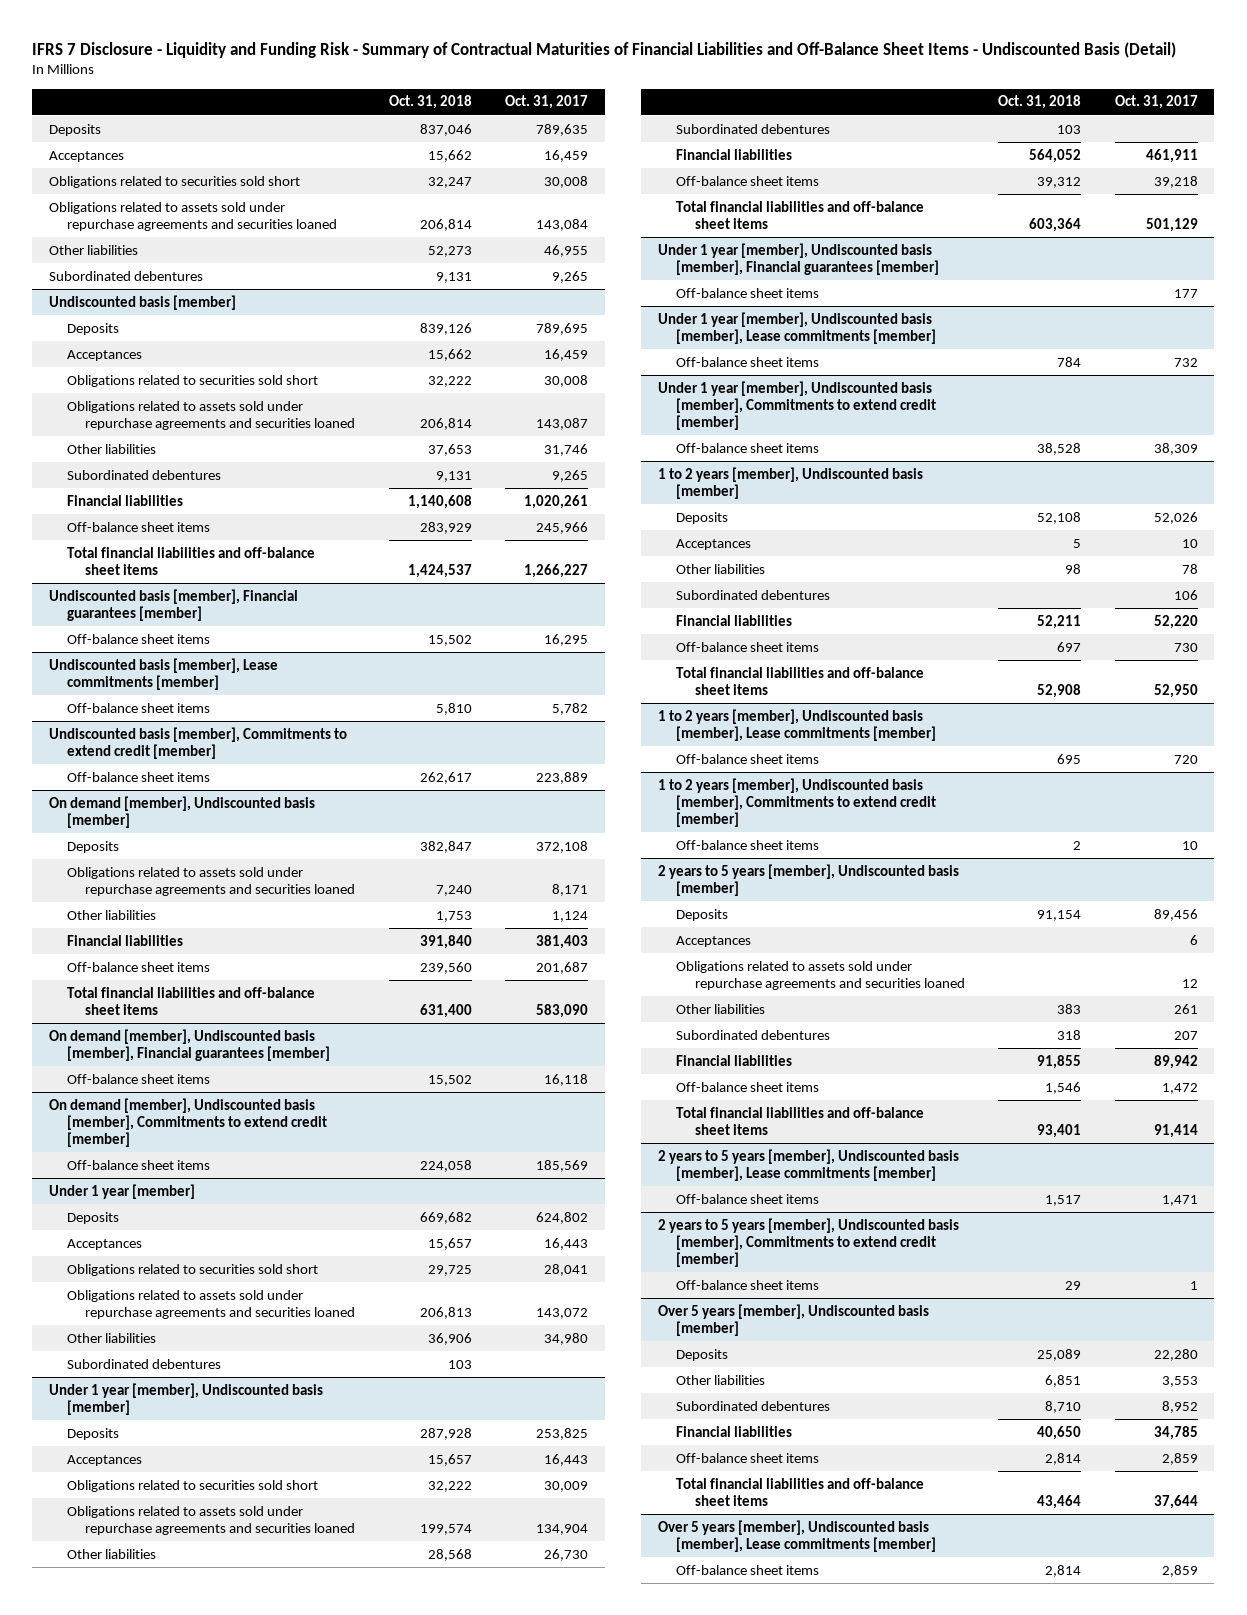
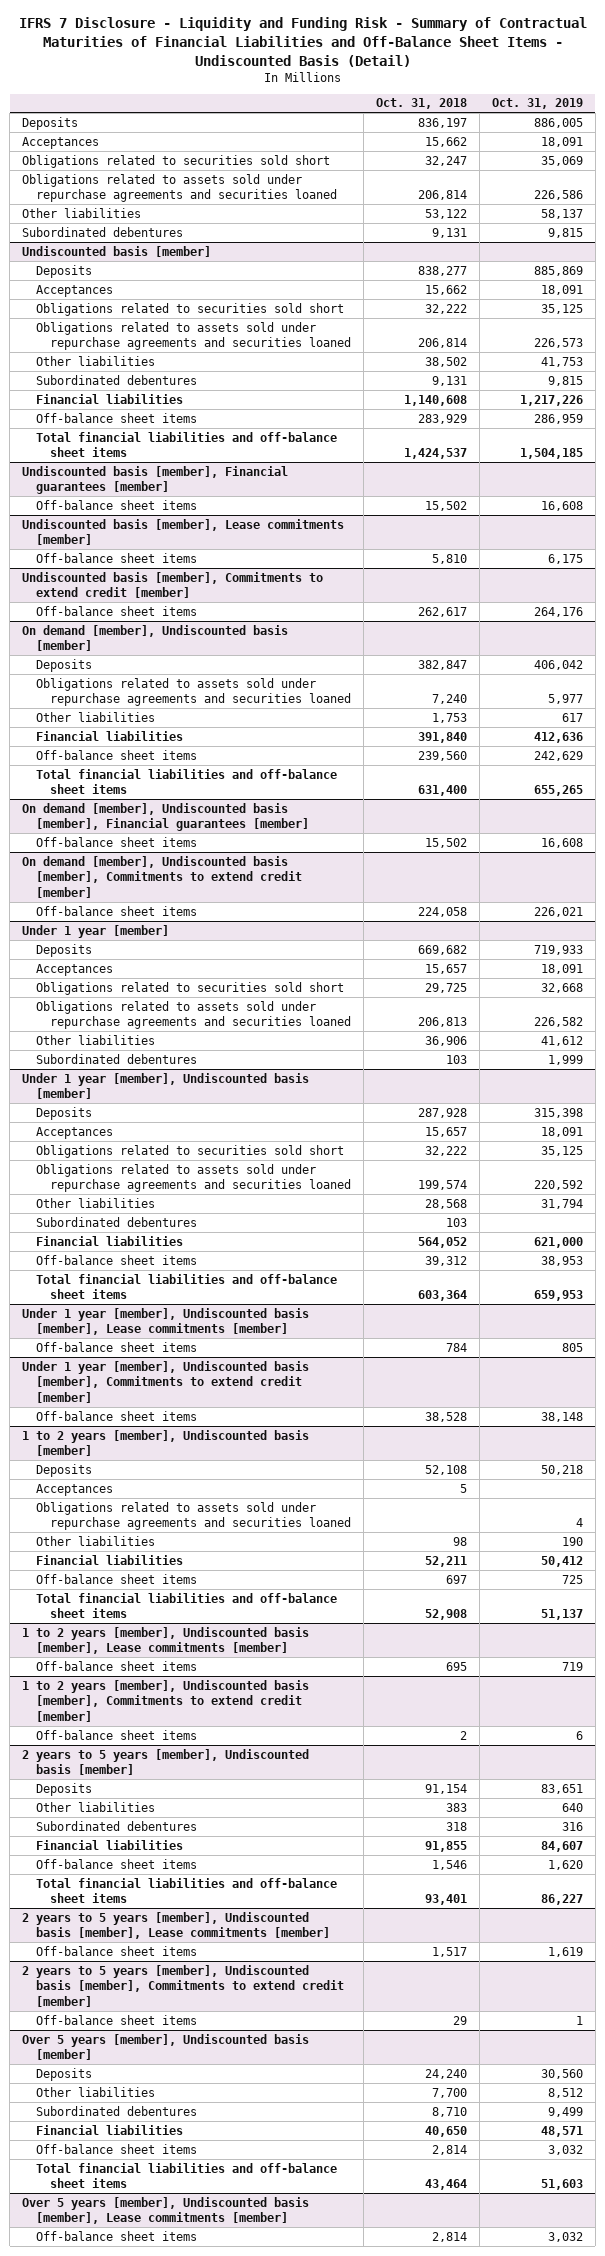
- | Oct. 31, 2018 | Oct. 31, 2017
+ | Oct. 31, 2018 | Oct. 31, 2019
- Deposits | 837,046 | 789,635
+ Deposits | 836,197 | 886,005
- Other liabilities | 52,273 | 46,955
+ Other liabilities | 53,122 | 58,137
@ Undiscounted basis [member]
- Deposits | 839,126 | 789,695
+ Deposits | 838,277 | 885,869
- Other liabilities | 37,653 | 31,746
+ Other liabilities | 38,502 | 41,753
- Under 1 year [member], Undiscounted basis [member], Financial guarantees [member]
- Off-balance sheet items | | 177
@ 1 to 2 years [member], Undiscounted basis [member]
+ Obligations related to assets sold under repurchase agreements and securities loaned | | 4
- Subordinated debentures | | 106
@ 2 years to 5 years [member], Undiscounted basis [member]
- Acceptances | | 6
- Obligations related to assets sold under repurchase agreements and securities loaned | | 12
@ Over 5 years [member], Undiscounted basis [member]
- Deposits | 25,089 | 22,280
- Other liabilities | 6,851 | 3,553
+ Deposits | 24,240 | 30,560
+ Other liabilities | 7,700 | 8,512

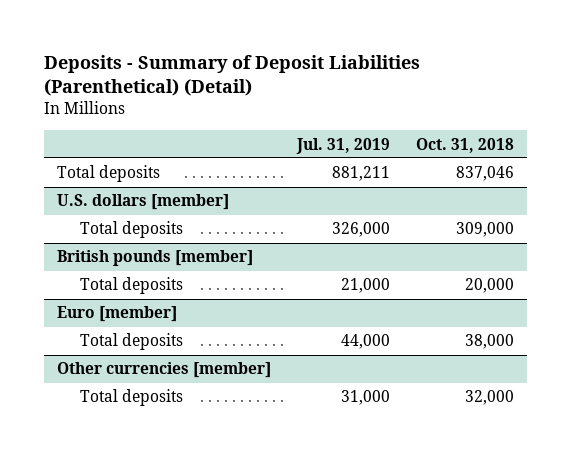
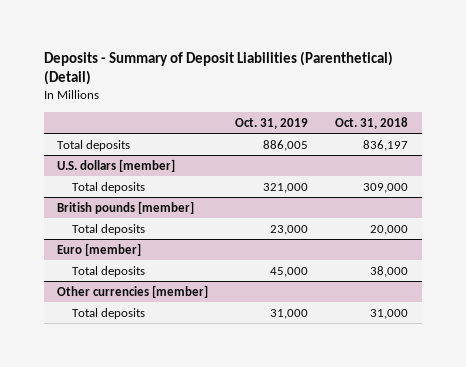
- | Jul. 31, 2019 | Oct. 31, 2018
+ | Oct. 31, 2019 | Oct. 31, 2018
- Total deposits | 881,211 | 837,046
+ Total deposits | 886,005 | 836,197
@ Other currencies [member]
- Total deposits | 31,000 | 32,000
+ Total deposits | 31,000 | 31,000

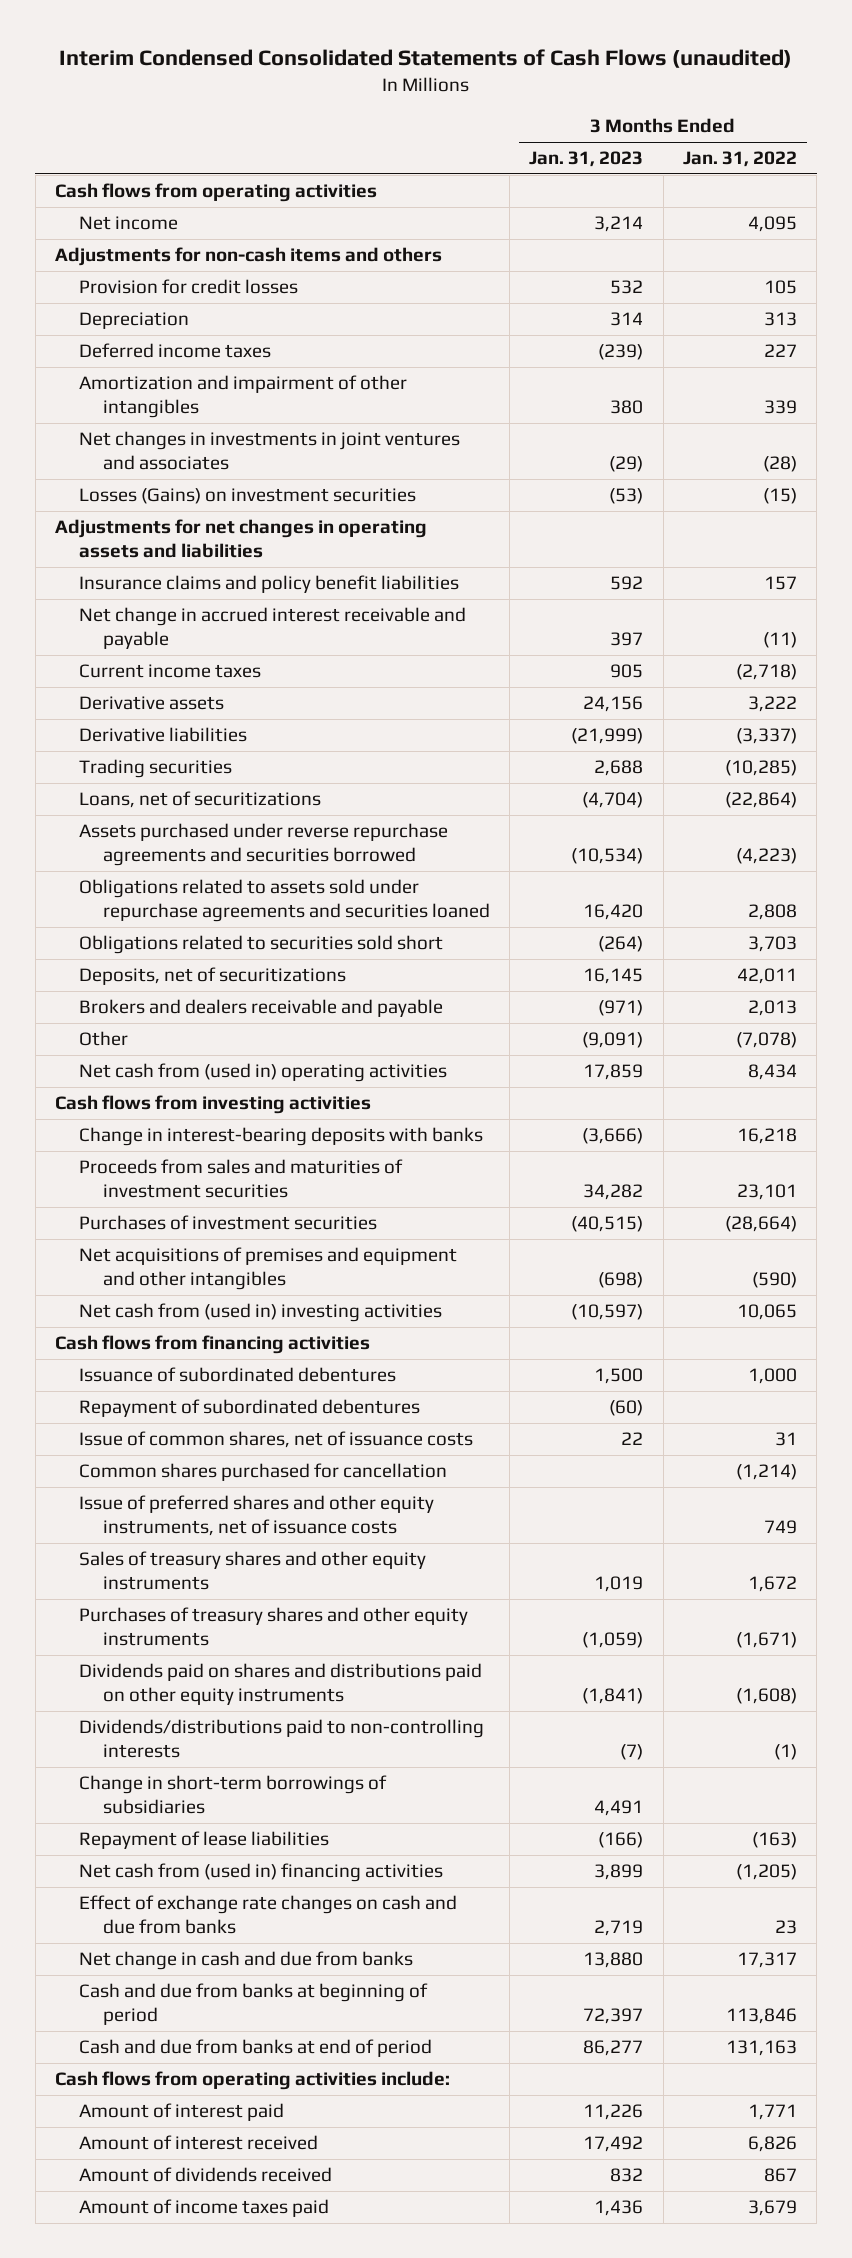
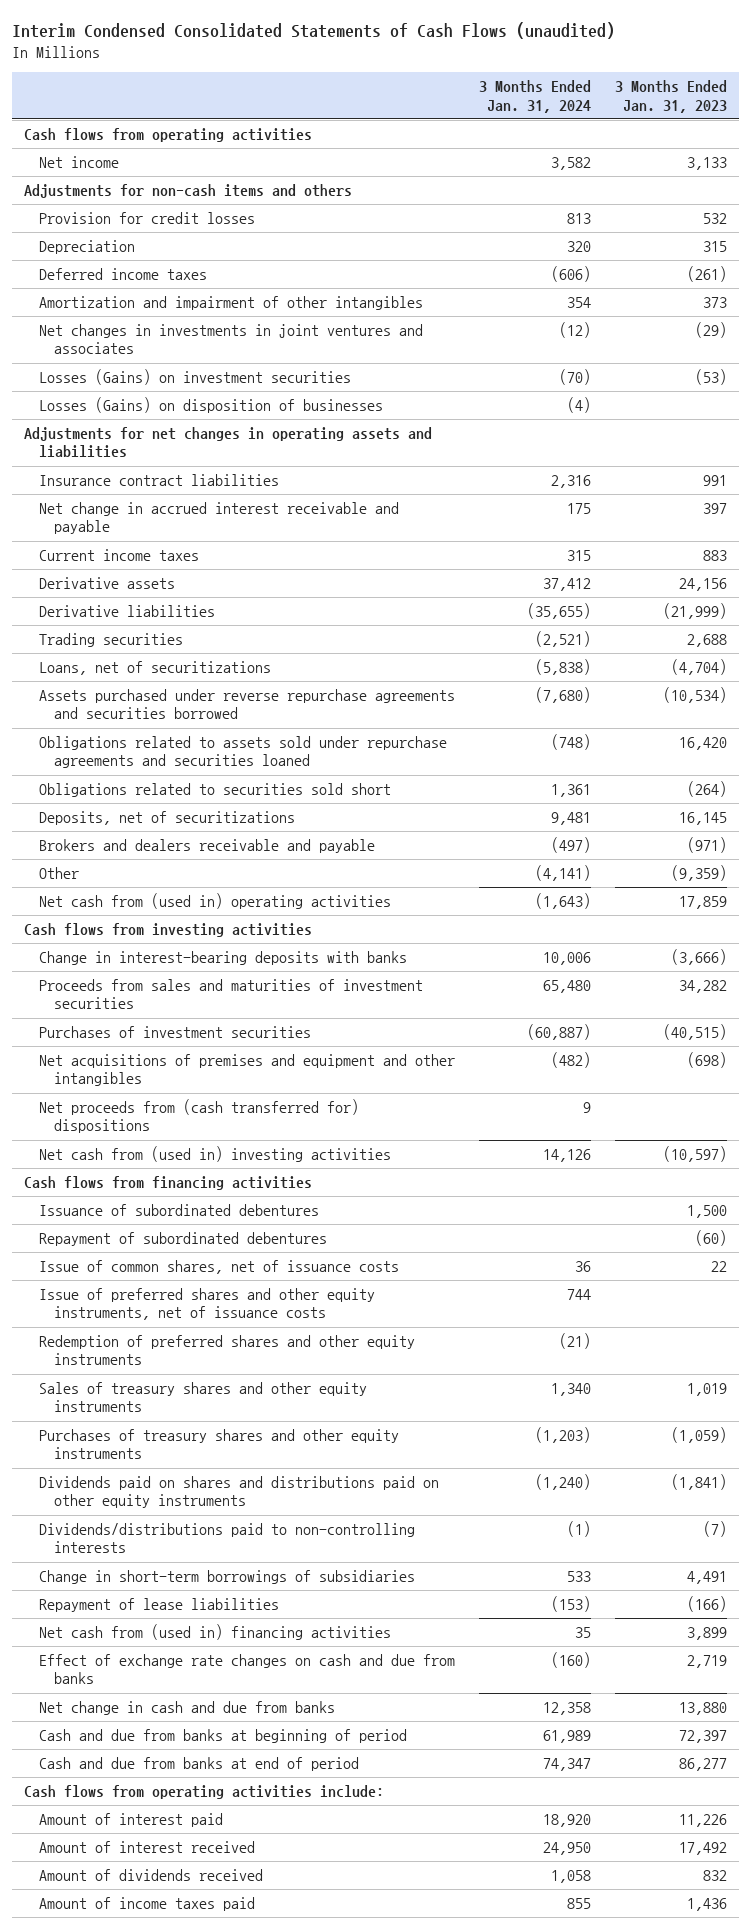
- | 3 Months Ended Jan. 31, 2023 | 3 Months Ended Jan. 31, 2022
+ | 3 Months Ended Jan. 31, 2024 | 3 Months Ended Jan. 31, 2023
- Net income | 3,214 | 4,095
+ Net income | 3,582 | 3,133
- Depreciation | 314 | 313
- Deferred income taxes | (239) | 227
- Amortization and impairment of other intangibles | 380 | 339
+ Depreciation | 320 | 315
+ Deferred income taxes | (606) | (261)
+ Amortization and impairment of other intangibles | 354 | 373
+ Losses (Gains) on disposition of businesses | (4) |
- Insurance claims and policy benefit liabilities | 592 | 157
+ Insurance contract liabilities | 2,316 | 991
- Current income taxes | 905 | (2,718)
+ Current income taxes | 315 | 883
- Other | (9,091) | (7,078)
+ Other | (4,141) | (9,359)
+ Net proceeds from (cash transferred for) dispositions | 9 |
- Common shares purchased for cancellation | | (1,214)
+ Redemption of preferred shares and other equity instruments | (21) |

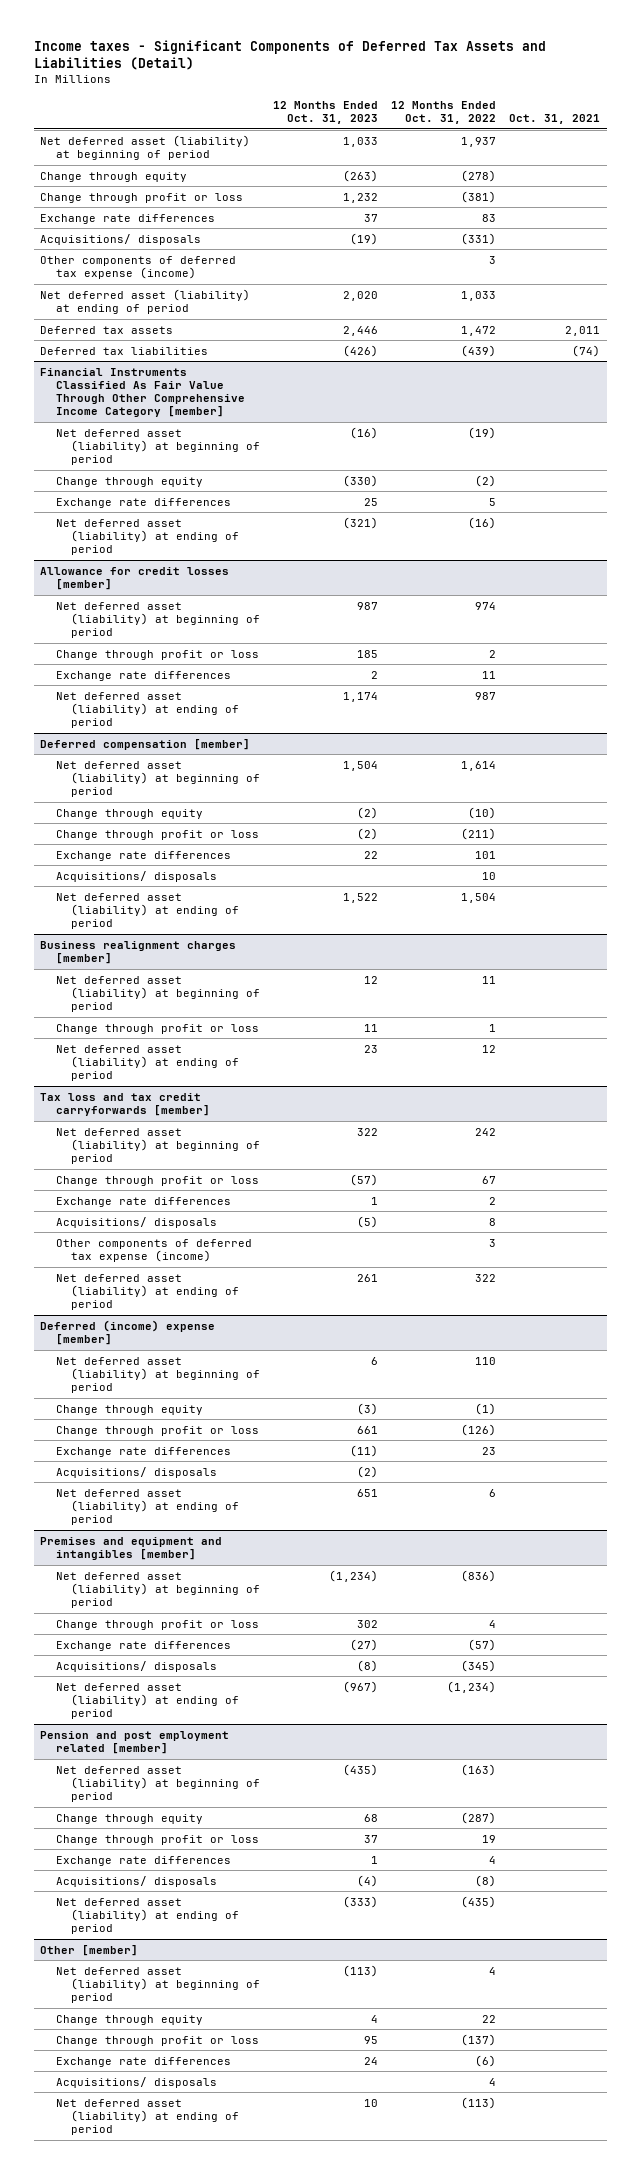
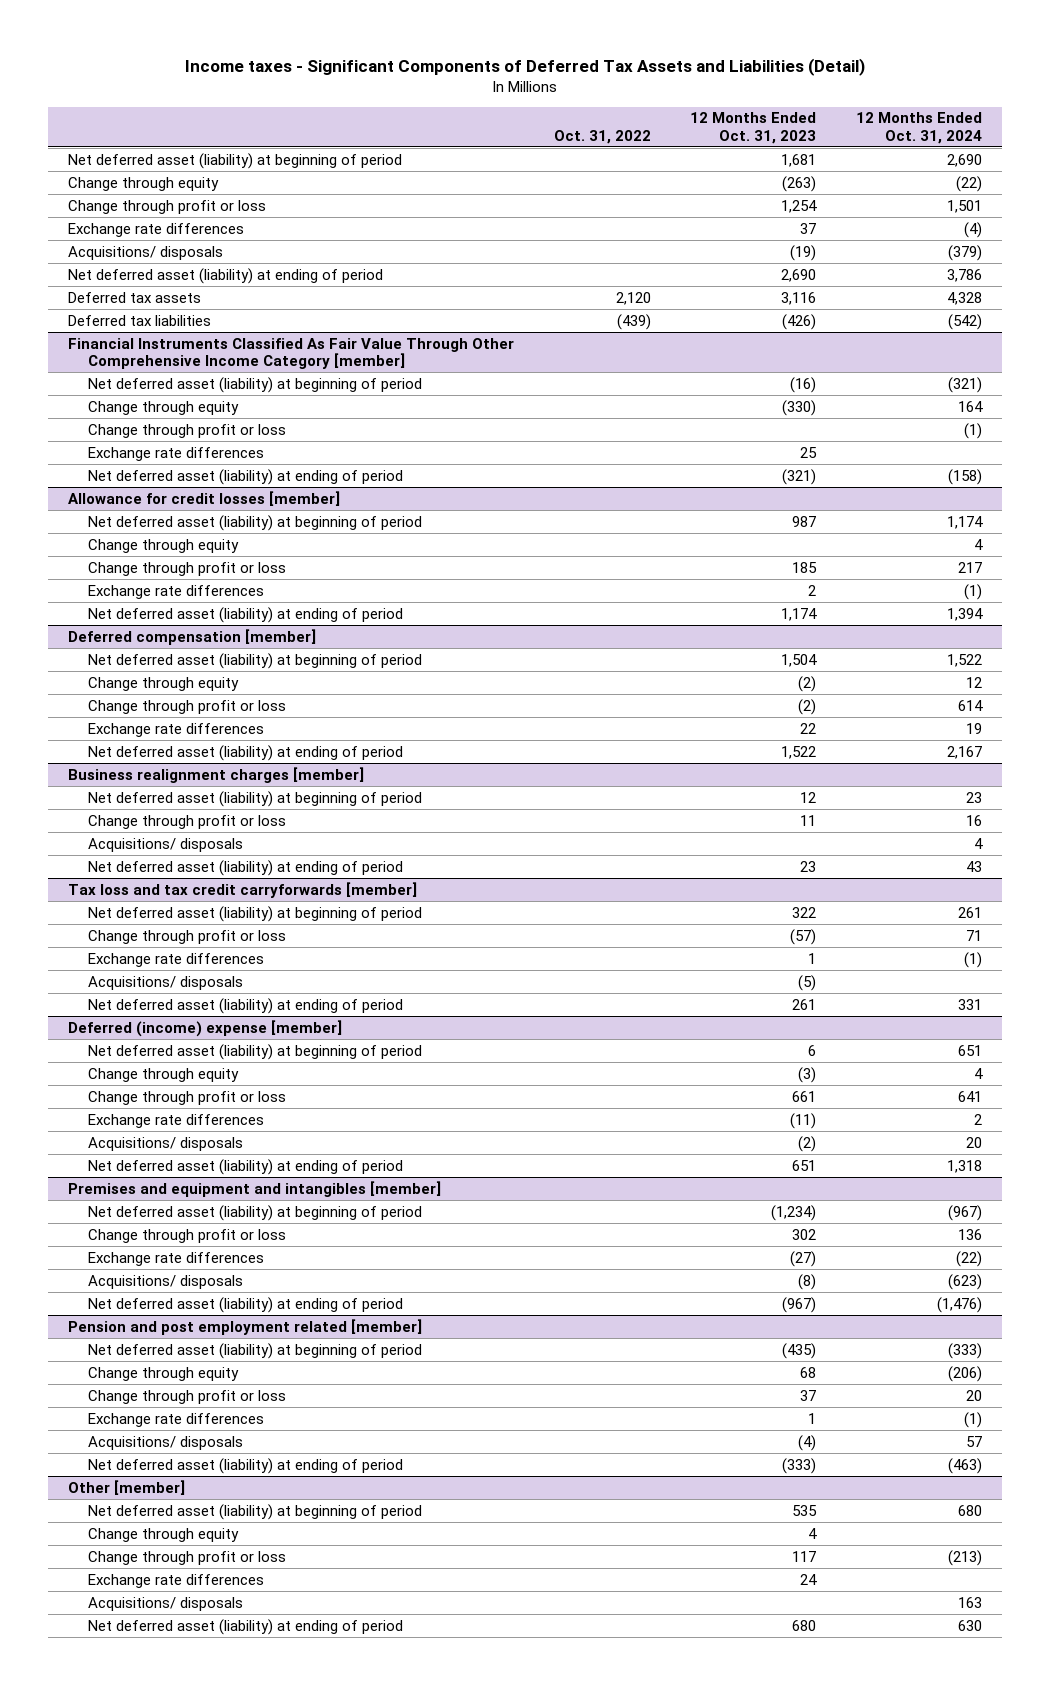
- | 12 Months Ended Oct. 31, 2023 | 12 Months Ended Oct. 31, 2022 | Oct. 31, 2021
+ | Oct. 31, 2022 | 12 Months Ended Oct. 31, 2023 | 12 Months Ended Oct. 31, 2024
- Net deferred asset (liability) at beginning of period | 1,033 | 1,937 |
+ Net deferred asset (liability) at beginning of period | | 1,681 | 2,690
- Change through profit or loss | 1,232 | (381) |
+ Change through profit or loss | | 1,254 | 1,501
- Other components of deferred tax expense (income) | | 3 |
- Net deferred asset (liability) at ending of period | 2,020 | 1,033 |
- Deferred tax assets | 2,446 | 1,472 | 2,011
+ Net deferred asset (liability) at ending of period | | 2,690 | 3,786
+ Deferred tax assets | 2,120 | 3,116 | 4,328
@ Financial Instruments Classified As Fair Value Through Other Comprehensive Income Category [member]
+ Change through profit or loss | | | (1)
@ Allowance for credit losses [member]
+ Change through equity | | | 4
@ Deferred compensation [member]
- Acquisitions/ disposals | | 10 |
@ Business realignment charges [member]
+ Acquisitions/ disposals | | | 4
@ Tax loss and tax credit carryforwards [member]
- Other components of deferred tax expense (income) | | 3 |
@ Other [member]
- Net deferred asset (liability) at beginning of period | (113) | 4 |
+ Net deferred asset (liability) at beginning of period | | 535 | 680
- Change through profit or loss | 95 | (137) |
+ Change through profit or loss | | 117 | (213)
- Net deferred asset (liability) at ending of period | 10 | (113) |
+ Net deferred asset (liability) at ending of period | | 680 | 630

